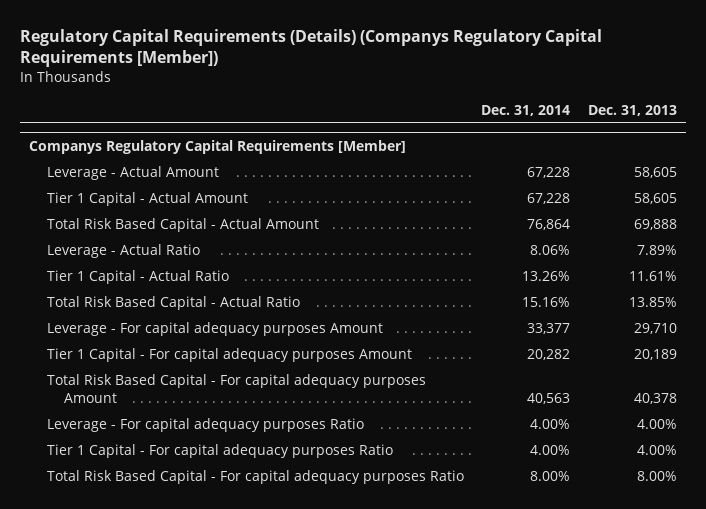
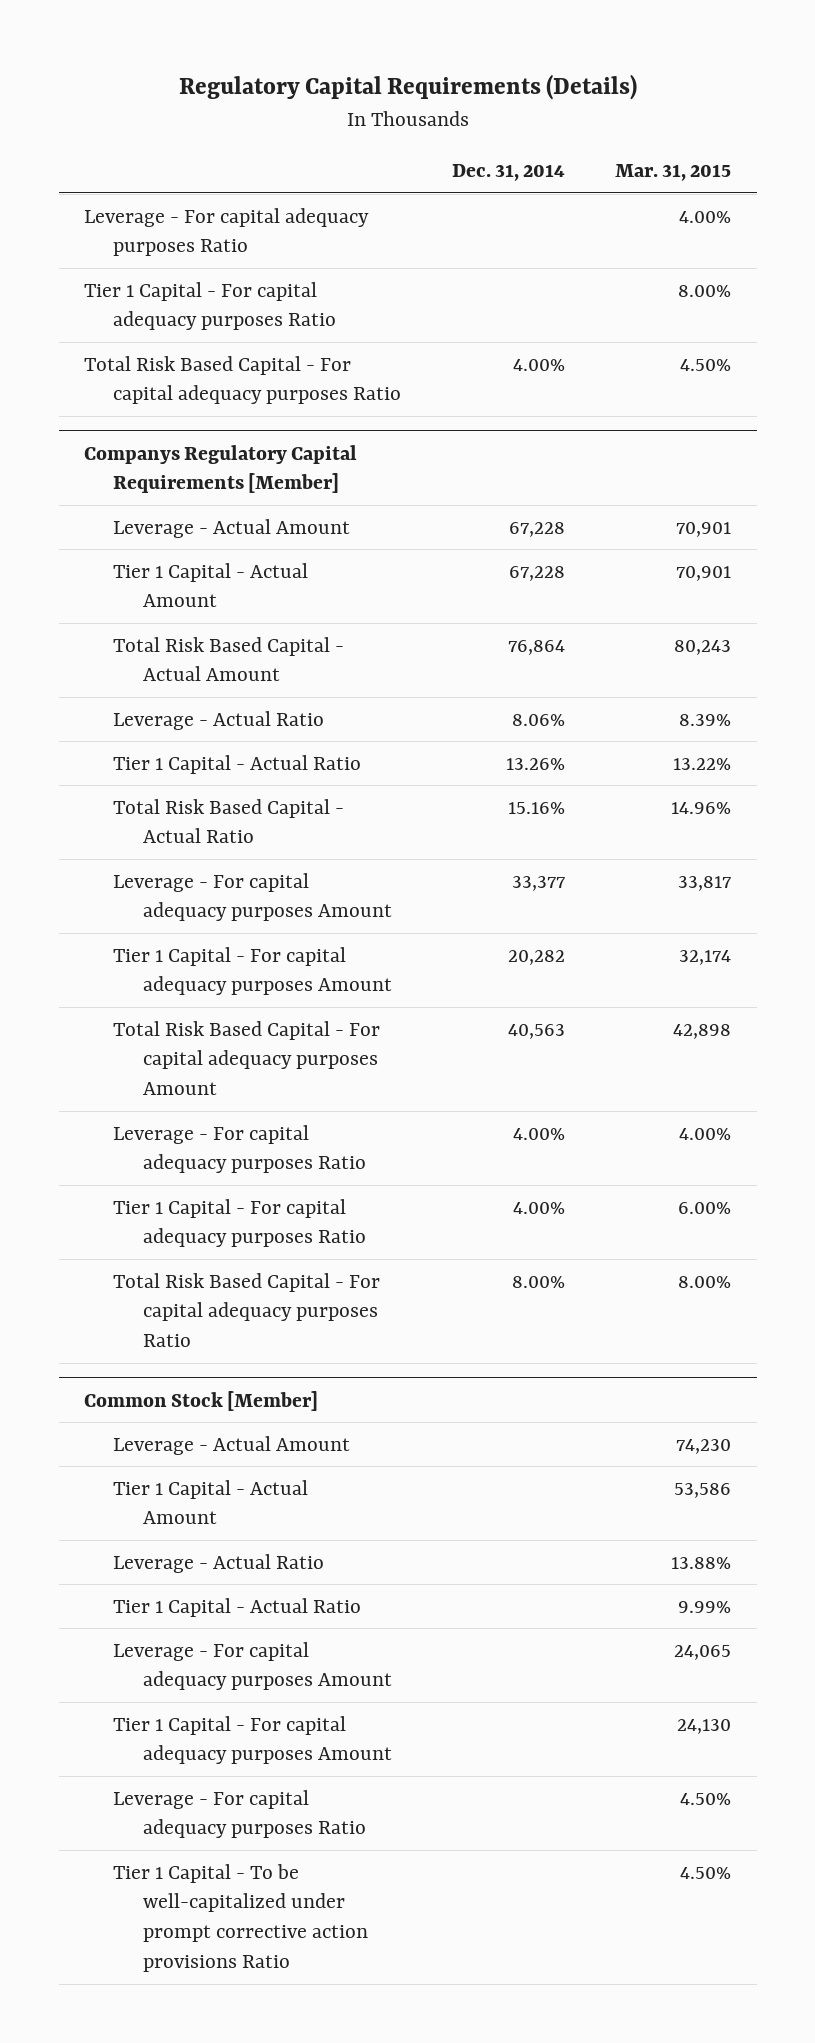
- Regulatory Capital Requirements (Details) (Companys Regulatory Capital Requirements [Member])
+ Regulatory Capital Requirements (Details)
- | Dec. 31, 2014 | Dec. 31, 2013
+ | Dec. 31, 2014 | Mar. 31, 2015
+ Leverage - For capital adequacy purposes Ratio | | 4.00%
+ Tier 1 Capital - For capital adequacy purposes Ratio | | 8.00%
+ Total Risk Based Capital - For capital adequacy purposes Ratio | 4.00% | 4.50%
+ Common Stock [Member]
+ Leverage - Actual Amount | | 74,230
+ Tier 1 Capital - Actual Amount | | 53,586
+ Leverage - Actual Ratio | | 13.88%
+ Tier 1 Capital - Actual Ratio | | 9.99%
+ Leverage - For capital adequacy purposes Amount | | 24,065
+ Tier 1 Capital - For capital adequacy purposes Amount | | 24,130
+ Leverage - For capital adequacy purposes Ratio | | 4.50%
+ Tier 1 Capital - To be well-capitalized under prompt corrective action provisions Ratio | | 4.50%

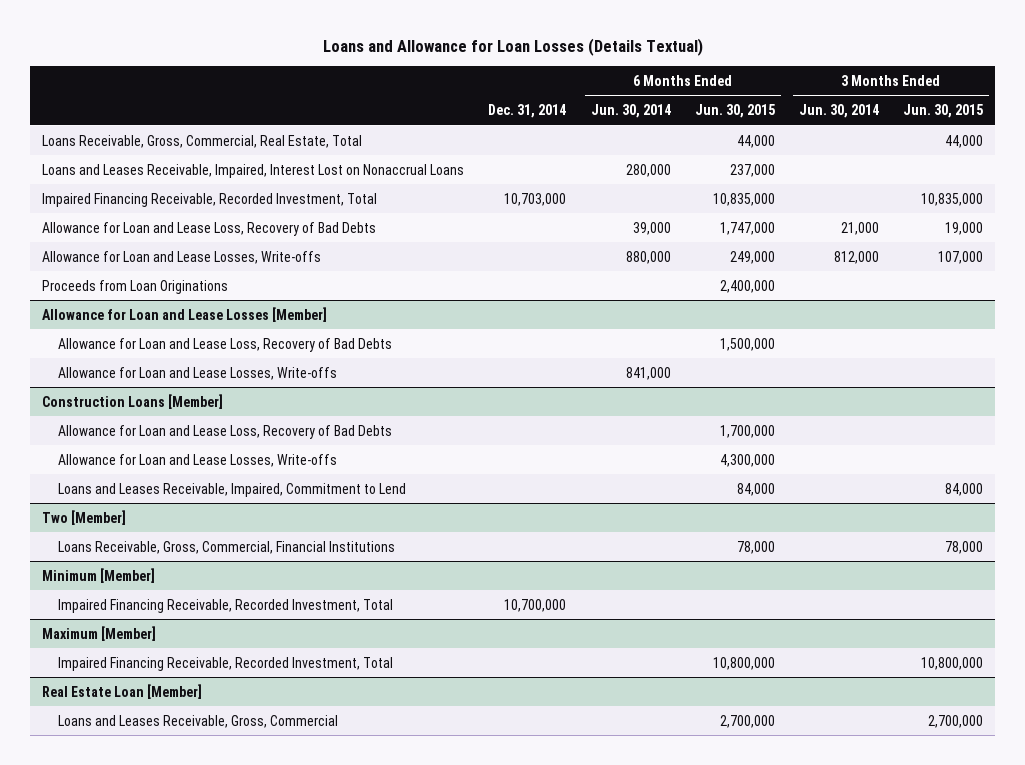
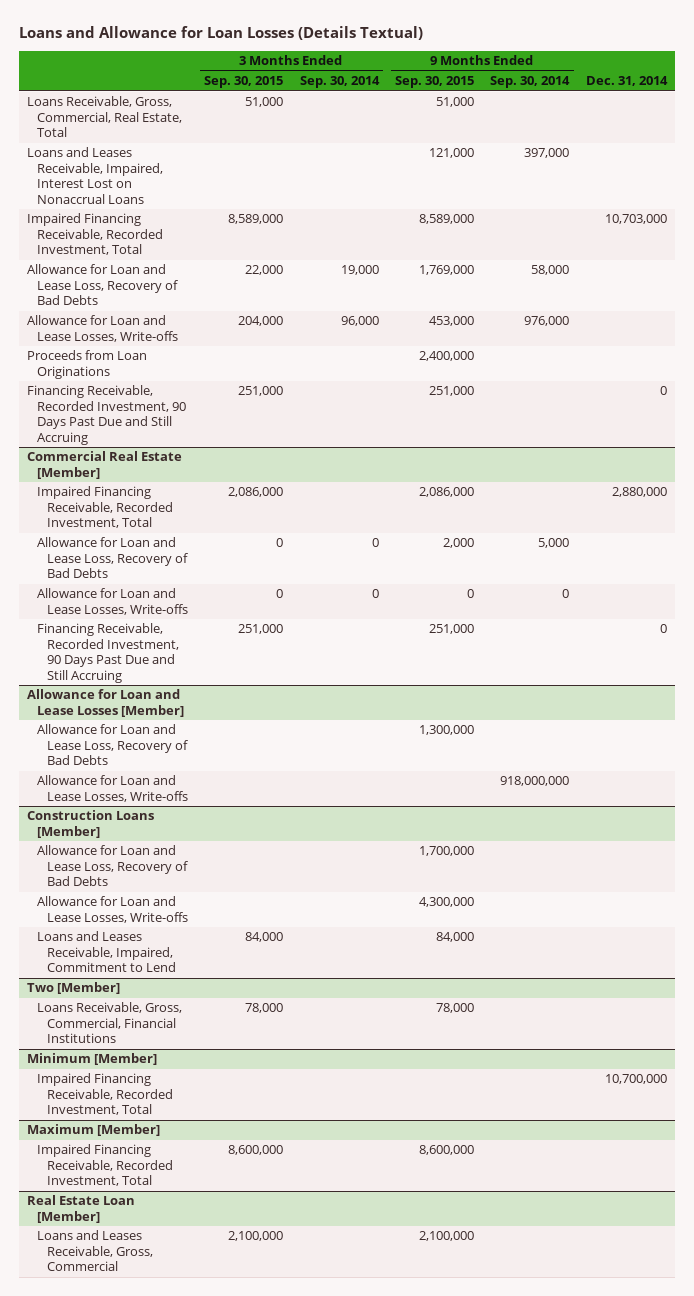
- | Dec. 31, 2014 | 6 Months Ended Jun. 30, 2014 | 6 Months Ended Jun. 30, 2015 | 3 Months Ended Jun. 30, 2014 | 3 Months Ended Jun. 30, 2015
+ | 3 Months Ended Sep. 30, 2015 | 3 Months Ended Sep. 30, 2014 | 9 Months Ended Sep. 30, 2015 | 9 Months Ended Sep. 30, 2014 | Dec. 31, 2014
+ Financing Receivable, Recorded Investment, 90 Days Past Due and Still Accruing | 251,000 | | 251,000 | | 0
+ Commercial Real Estate [Member]
+ Impaired Financing Receivable, Recorded Investment, Total | 2,086,000 | | 2,086,000 | | 2,880,000
+ Allowance for Loan and Lease Loss, Recovery of Bad Debts | 0 | 0 | 2,000 | 5,000 |
+ Allowance for Loan and Lease Losses, Write-offs | 0 | 0 | 0 | 0 |
+ Financing Receivable, Recorded Investment, 90 Days Past Due and Still Accruing | 251,000 | | 251,000 | | 0

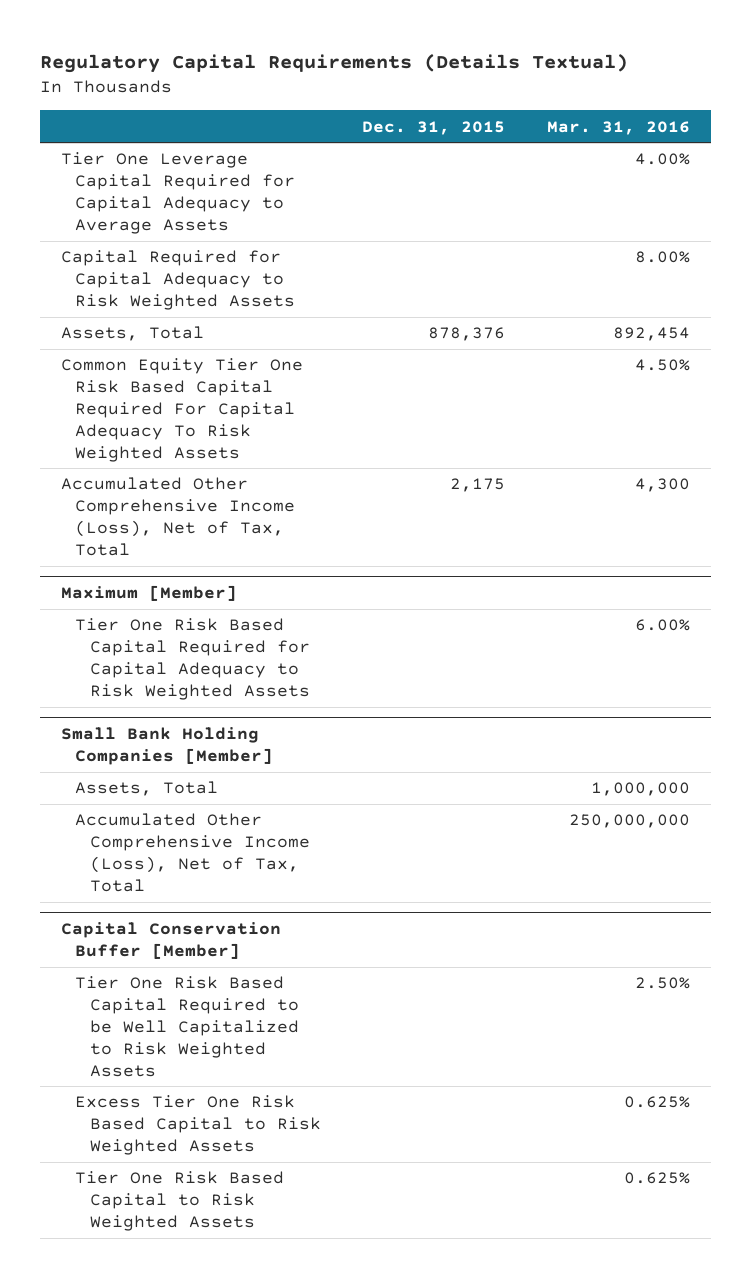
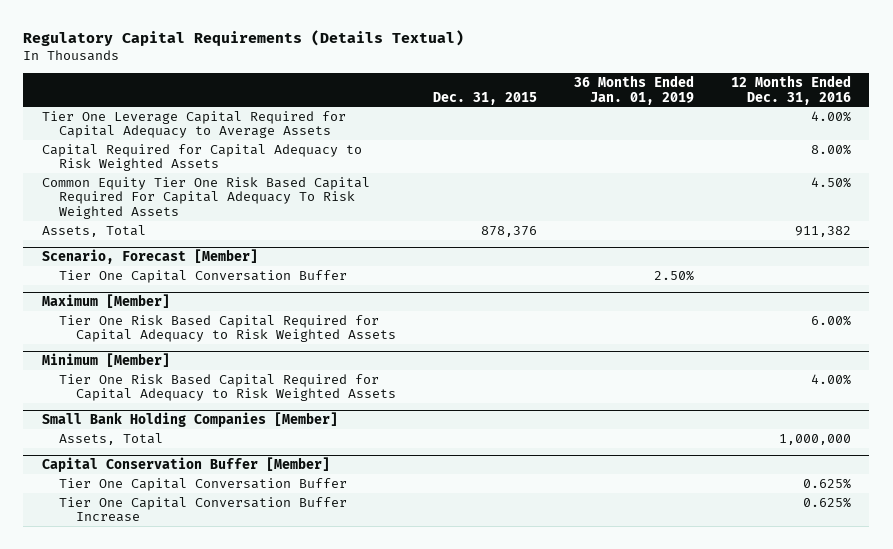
- | Dec. 31, 2015 | Mar. 31, 2016
+ | Dec. 31, 2015 | 36 Months Ended Jan. 01, 2019 | 12 Months Ended Dec. 31, 2016
- Accumulated Other Comprehensive Income (Loss), Net of Tax, Total | 2,175 | 4,300
moved down: Assets, Total | 878,376 | | 911,382
+ Scenario, Forecast [Member]
+ Tier One Capital Conversation Buffer | | 2.50% |
+ Minimum [Member]
+ Tier One Risk Based Capital Required for Capital Adequacy to Risk Weighted Assets | | | 4.00%
@ Small Bank Holding Companies [Member]
- Accumulated Other Comprehensive Income (Loss), Net of Tax, Total | | 250,000,000
@ Capital Conservation Buffer [Member]
- Tier One Risk Based Capital Required to be Well Capitalized to Risk Weighted Assets | | 2.50%
- Excess Tier One Risk Based Capital to Risk Weighted Assets | | 0.625%
- Tier One Risk Based Capital to Risk Weighted Assets | | 0.625%
+ Tier One Capital Conversation Buffer | | | 0.625%
+ Tier One Capital Conversation Buffer Increase | | | 0.625%

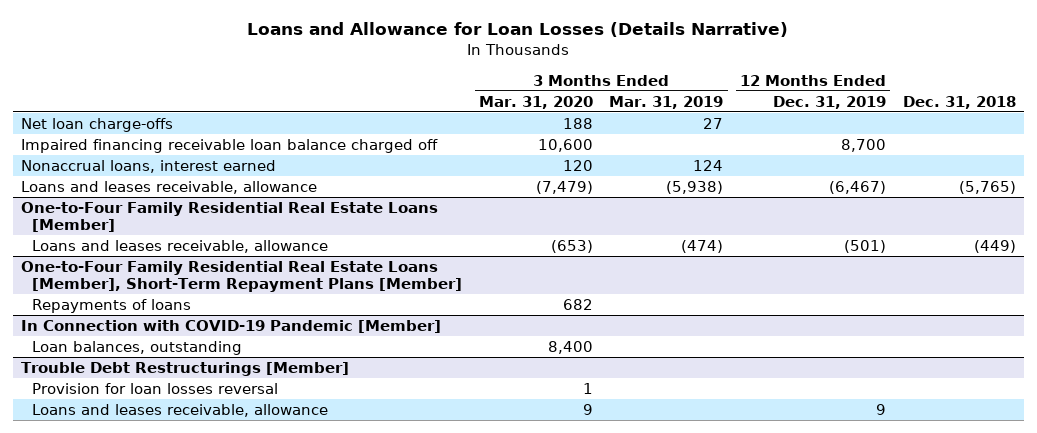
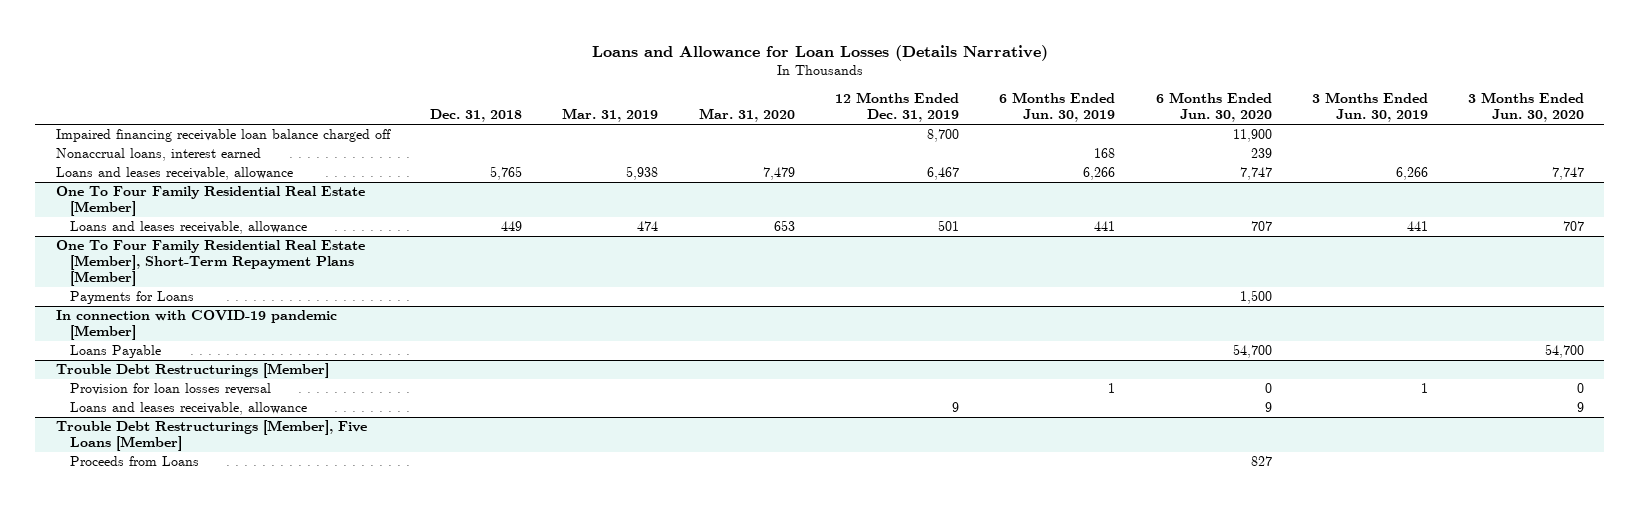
- | 3 Months Ended Mar. 31, 2020 | 3 Months Ended Mar. 31, 2019 | 12 Months Ended Dec. 31, 2019 | Dec. 31, 2018
+ | Dec. 31, 2018 | Mar. 31, 2019 | Mar. 31, 2020 | 12 Months Ended Dec. 31, 2019 | 6 Months Ended Jun. 30, 2019 | 6 Months Ended Jun. 30, 2020 | 3 Months Ended Jun. 30, 2019 | 3 Months Ended Jun. 30, 2020
- Net loan charge-offs | 188 | 27 | |
- Loans and leases receivable, allowance | (7,479) | (5,938) | (6,467) | (5,765)
- One-to-Four Family Residential Real Estate Loans [Member]
- Loans and leases receivable, allowance | (653) | (474) | (501) | (449)
- One-to-Four Family Residential Real Estate Loans [Member], Short-Term Repayment Plans [Member]
- Repayments of loans | 682 | | |
- In Connection with COVID-19 Pandemic [Member]
- Loan balances, outstanding | 8,400 | | |
+ Loans and leases receivable, allowance | 5,765 | 5,938 | 7,479 | 6,467 | 6,266 | 7,747 | 6,266 | 7,747
+ One To Four Family Residential Real Estate [Member]
+ Loans and leases receivable, allowance | 449 | 474 | 653 | 501 | 441 | 707 | 441 | 707
+ One To Four Family Residential Real Estate [Member], Short-Term Repayment Plans [Member]
+ Payments for Loans | | | | | | 1,500 | |
+ In connection with COVID-19 pandemic [Member]
+ Loans Payable | | | | | | 54,700 | | 54,700
+ Trouble Debt Restructurings [Member], Five Loans [Member]
+ Proceeds from Loans | | | | | | 827 | |

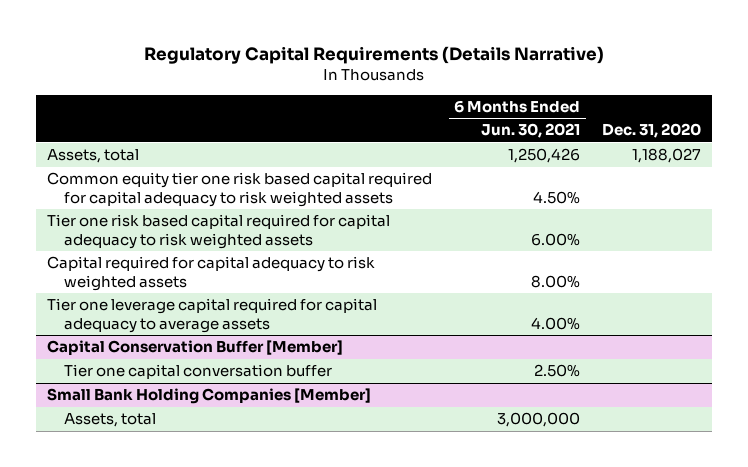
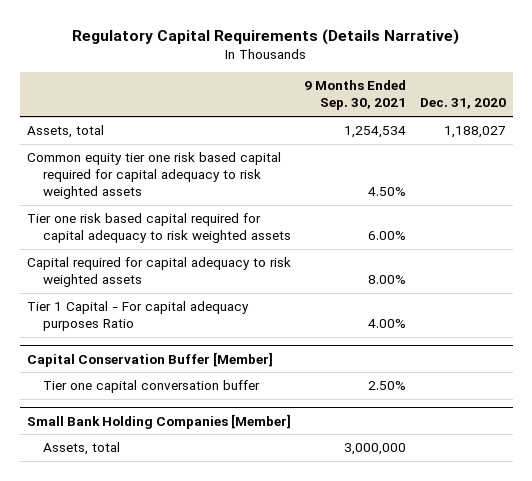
- | 6 Months Ended Jun. 30, 2021 | Dec. 31, 2020
+ | 9 Months Ended Sep. 30, 2021 | Dec. 31, 2020
- Tier one leverage capital required for capital adequacy to average assets | 4.00% |
+ Tier 1 Capital - For capital adequacy purposes Ratio | 4.00% |

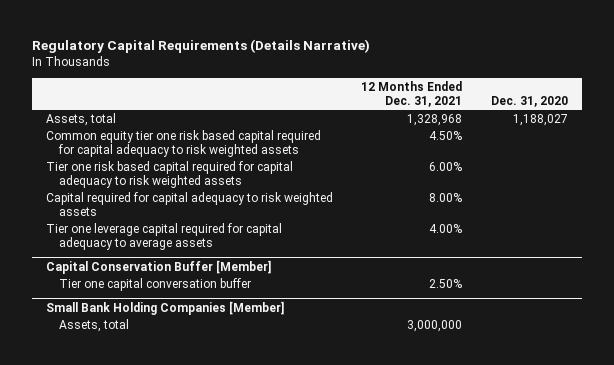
- | 9 Months Ended Sep. 30, 2021 | Dec. 31, 2020
+ | 12 Months Ended Dec. 31, 2021 | Dec. 31, 2020
- Tier 1 Capital - For capital adequacy purposes Ratio | 4.00% |
+ Tier one leverage capital required for capital adequacy to average assets | 4.00% |

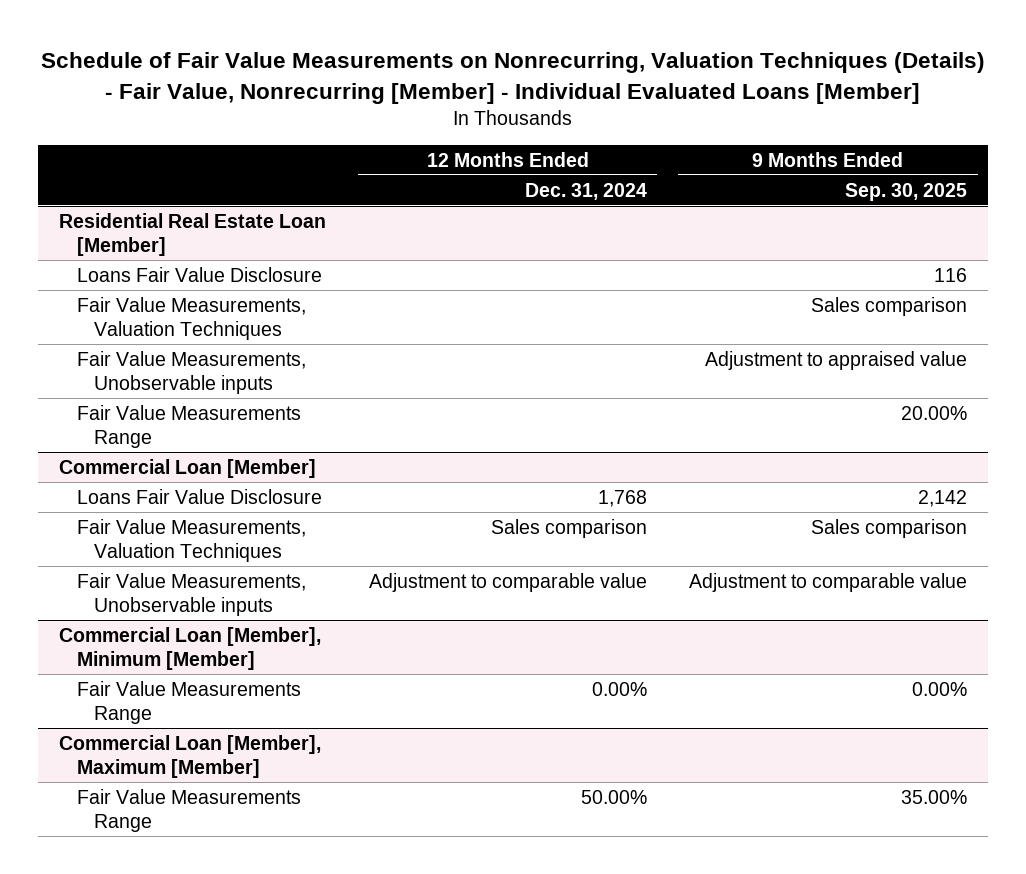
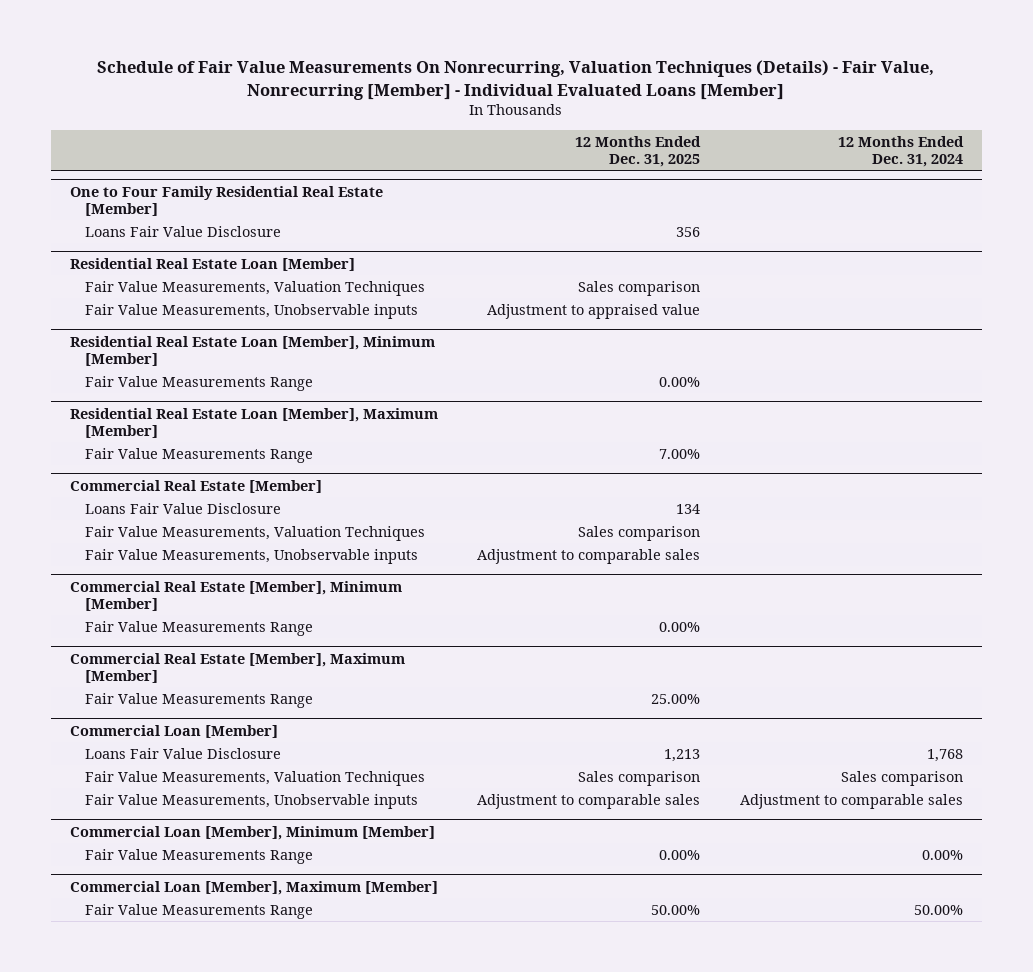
- Schedule of Fair Value Measurements on Nonrecurring, Valuation Techniques (Details) - Fair Value, Nonrecurring [Member] - Individual Evaluated Loans [Member]
+ Schedule of Fair Value Measurements On Nonrecurring, Valuation Techniques (Details) - Fair Value, Nonrecurring [Member] - Individual Evaluated Loans [Member]
- | 12 Months Ended Dec. 31, 2024 | 9 Months Ended Sep. 30, 2025
+ | 12 Months Ended Dec. 31, 2025 | 12 Months Ended Dec. 31, 2024
+ One to Four Family Residential Real Estate [Member]
+ Loans Fair Value Disclosure | 356 |
@ Residential Real Estate Loan [Member]
- Loans Fair Value Disclosure | | 116
- Fair Value Measurements Range | | 20.00%
+ Residential Real Estate Loan [Member], Minimum [Member]
+ Fair Value Measurements Range | 0.00% |
+ Residential Real Estate Loan [Member], Maximum [Member]
+ Fair Value Measurements Range | 7.00% |
+ Commercial Real Estate [Member]
+ Loans Fair Value Disclosure | 134 |
+ Fair Value Measurements, Valuation Techniques | Sales comparison |
+ Fair Value Measurements, Unobservable inputs | Adjustment to comparable sales |
+ Commercial Real Estate [Member], Minimum [Member]
+ Fair Value Measurements Range | 0.00% |
+ Commercial Real Estate [Member], Maximum [Member]
+ Fair Value Measurements Range | 25.00% |
@ Commercial Loan [Member]
- Fair Value Measurements, Unobservable inputs | Adjustment to comparable value | Adjustment to comparable value
+ Fair Value Measurements, Unobservable inputs | Adjustment to comparable sales | Adjustment to comparable sales

